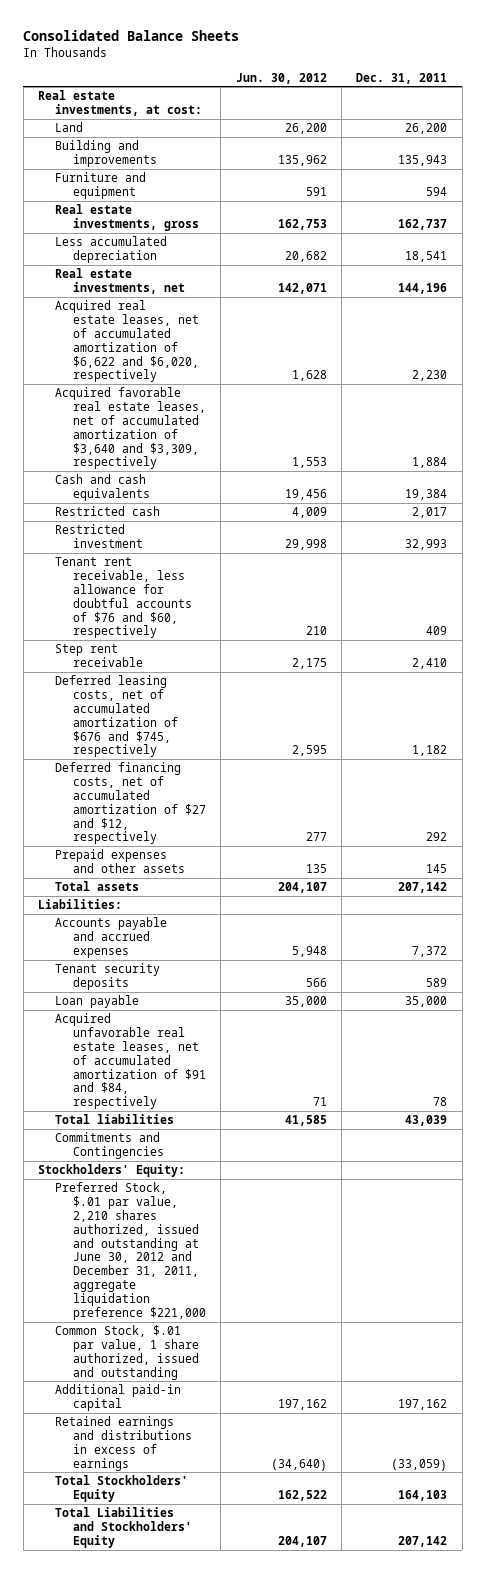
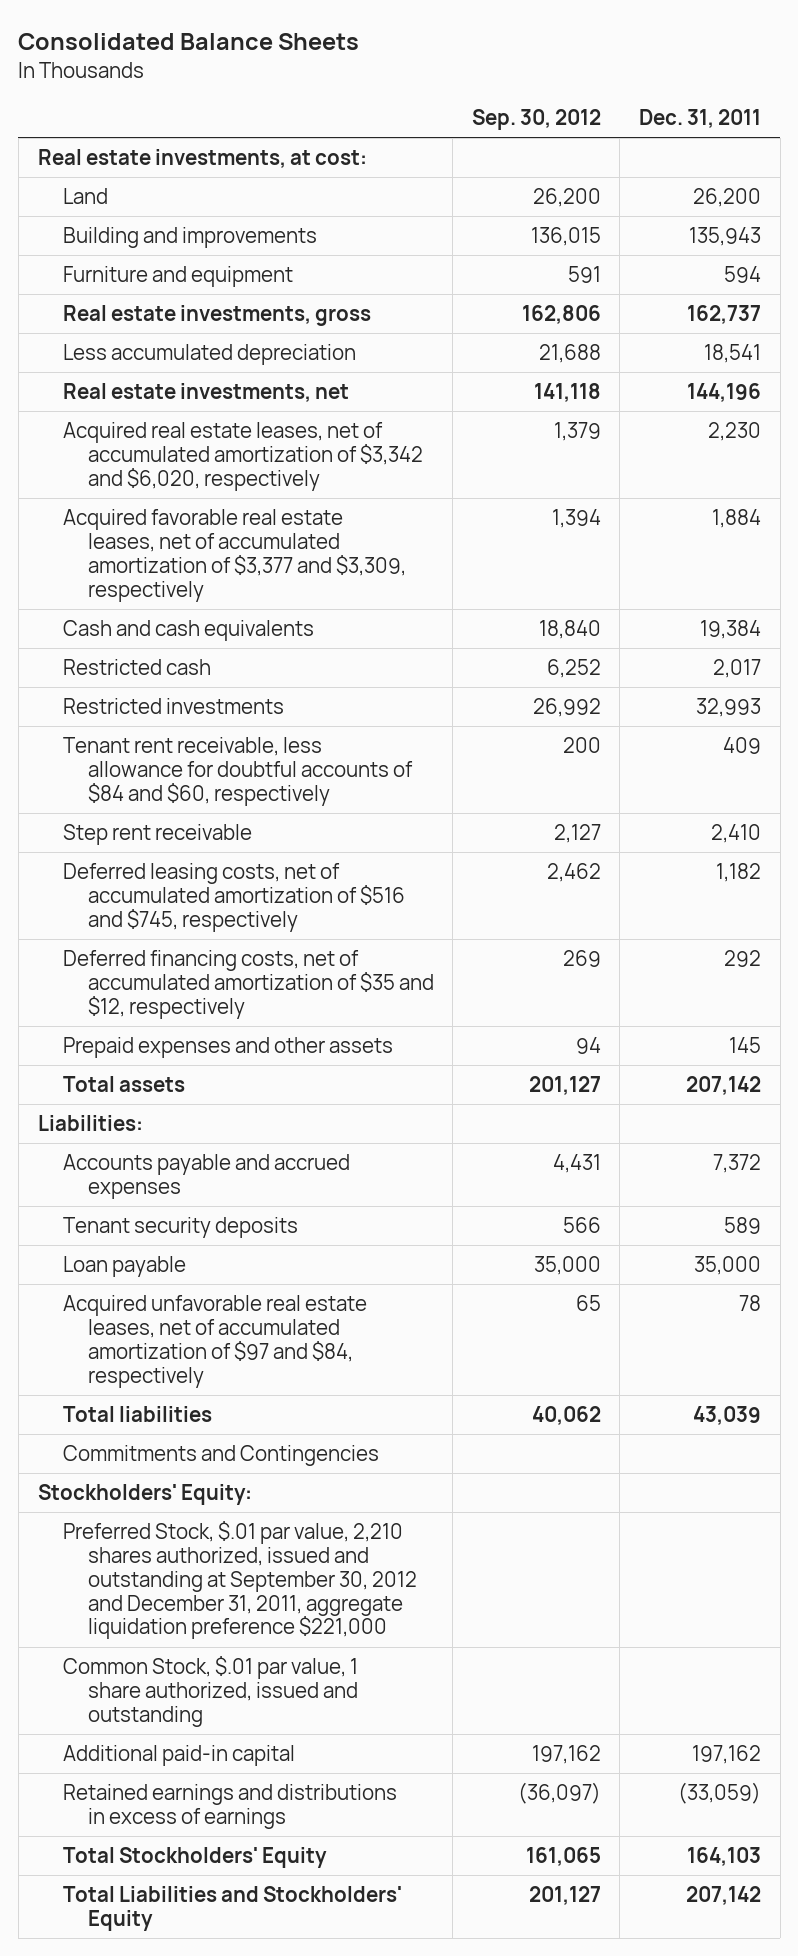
- | Jun. 30, 2012 | Dec. 31, 2011
+ | Sep. 30, 2012 | Dec. 31, 2011
- Acquired real estate leases, net of accumulated amortization of $6,622 and $6,020, respectively | 1,628 | 2,230
- Acquired favorable real estate leases, net of accumulated amortization of $3,640 and $3,309, respectively | 1,553 | 1,884
+ Acquired real estate leases, net of accumulated amortization of $3,342 and $6,020, respectively | 1,379 | 2,230
+ Acquired favorable real estate leases, net of accumulated amortization of $3,377 and $3,309, respectively | 1,394 | 1,884
- Restricted investment | 29,998 | 32,993
- Tenant rent receivable, less allowance for doubtful accounts of $76 and $60, respectively | 210 | 409
+ Restricted investments | 26,992 | 32,993
+ Tenant rent receivable, less allowance for doubtful accounts of $84 and $60, respectively | 200 | 409
- Deferred leasing costs, net of accumulated amortization of $676 and $745, respectively | 2,595 | 1,182
- Deferred financing costs, net of accumulated amortization of $27 and $12, respectively | 277 | 292
+ Deferred leasing costs, net of accumulated amortization of $516 and $745, respectively | 2,462 | 1,182
+ Deferred financing costs, net of accumulated amortization of $35 and $12, respectively | 269 | 292
- Acquired unfavorable real estate leases, net of accumulated amortization of $91 and $84, respectively | 71 | 78
+ Acquired unfavorable real estate leases, net of accumulated amortization of $97 and $84, respectively | 65 | 78
- Preferred Stock, $.01 par value, 2,210 shares authorized, issued and outstanding at June 30, 2012 and December 31, 2011, aggregate liquidation preference $221,000
+ Preferred Stock, $.01 par value, 2,210 shares authorized, issued and outstanding at September 30, 2012 and December 31, 2011, aggregate liquidation preference $221,000

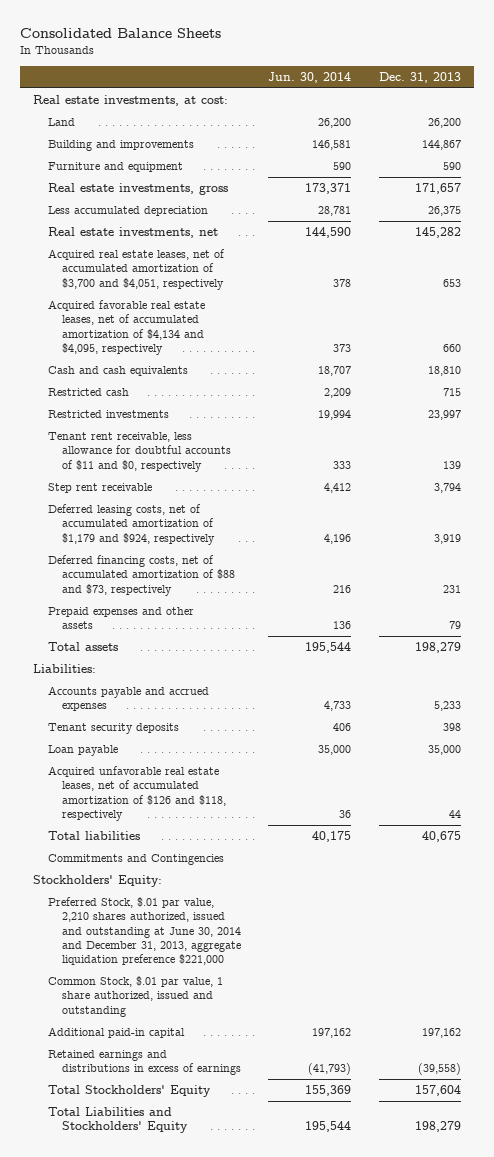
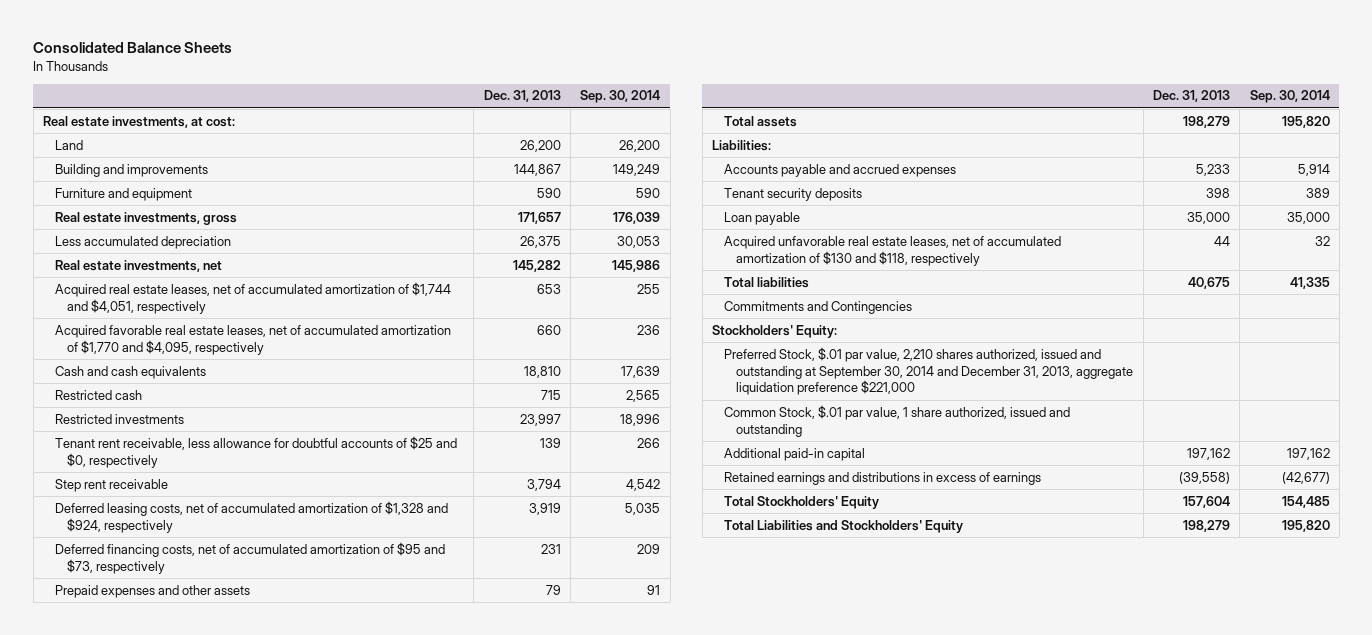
- | Jun. 30, 2014 | Dec. 31, 2013
+ | Dec. 31, 2013 | Sep. 30, 2014
- Acquired real estate leases, net of accumulated amortization of $3,700 and $4,051, respectively | 378 | 653
- Acquired favorable real estate leases, net of accumulated amortization of $4,134 and $4,095, respectively | 373 | 660
+ Acquired real estate leases, net of accumulated amortization of $1,744 and $4,051, respectively | 653 | 255
+ Acquired favorable real estate leases, net of accumulated amortization of $1,770 and $4,095, respectively | 660 | 236
- Tenant rent receivable, less allowance for doubtful accounts of $11 and $0, respectively | 333 | 139
+ Tenant rent receivable, less allowance for doubtful accounts of $25 and $0, respectively | 139 | 266
- Deferred leasing costs, net of accumulated amortization of $1,179 and $924, respectively | 4,196 | 3,919
- Deferred financing costs, net of accumulated amortization of $88 and $73, respectively | 216 | 231
+ Deferred leasing costs, net of accumulated amortization of $1,328 and $924, respectively | 3,919 | 5,035
+ Deferred financing costs, net of accumulated amortization of $95 and $73, respectively | 231 | 209
- Acquired unfavorable real estate leases, net of accumulated amortization of $126 and $118, respectively | 36 | 44
+ Acquired unfavorable real estate leases, net of accumulated amortization of $130 and $118, respectively | 44 | 32
- Preferred Stock, $.01 par value, 2,210 shares authorized, issued and outstanding at June 30, 2014 and December 31, 2013, aggregate liquidation preference $221,000
+ Preferred Stock, $.01 par value, 2,210 shares authorized, issued and outstanding at September 30, 2014 and December 31, 2013, aggregate liquidation preference $221,000

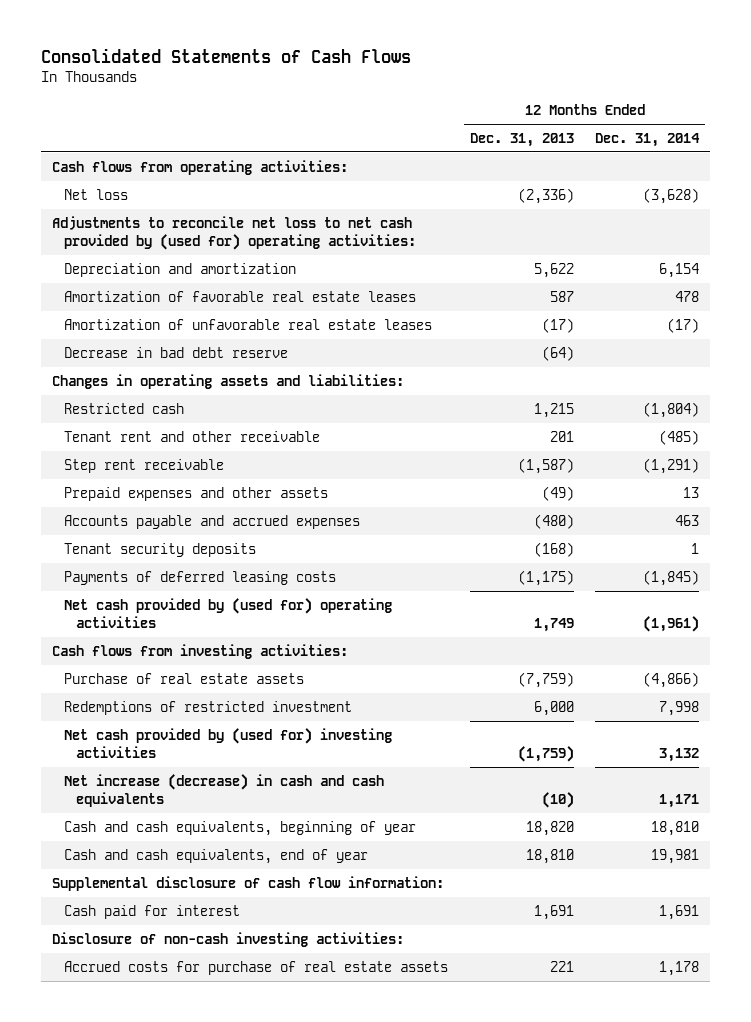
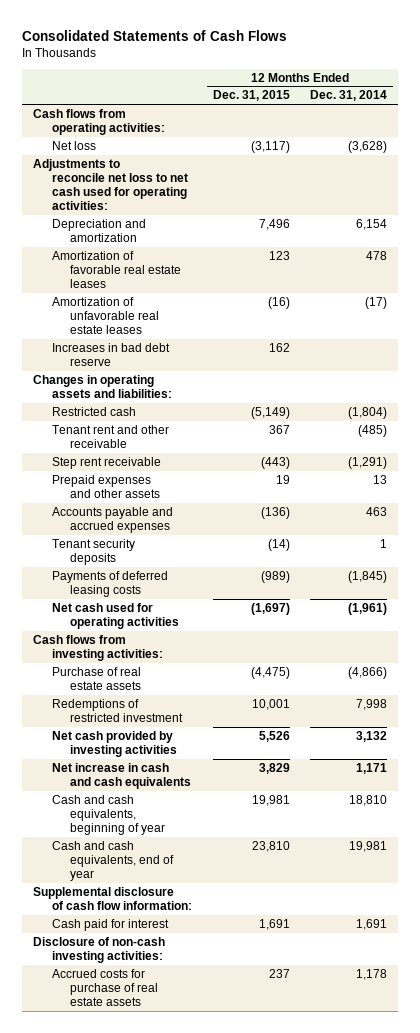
- | 12 Months Ended Dec. 31, 2013 | 12 Months Ended Dec. 31, 2014
+ | 12 Months Ended Dec. 31, 2015 | 12 Months Ended Dec. 31, 2014
- Adjustments to reconcile net loss to net cash provided by (used for) operating activities:
+ Adjustments to reconcile net loss to net cash used for operating activities:
- Decrease in bad debt reserve | (64) |
+ Increases in bad debt reserve | 162 |
- Net cash provided by (used for) operating activities | 1,749 | (1,961)
+ Net cash used for operating activities | (1,697) | (1,961)
- Net cash provided by (used for) investing activities | (1,759) | 3,132
- Net increase (decrease) in cash and cash equivalents | (10) | 1,171
+ Net cash provided by investing activities | 5,526 | 3,132
+ Net increase in cash and cash equivalents | 3,829 | 1,171

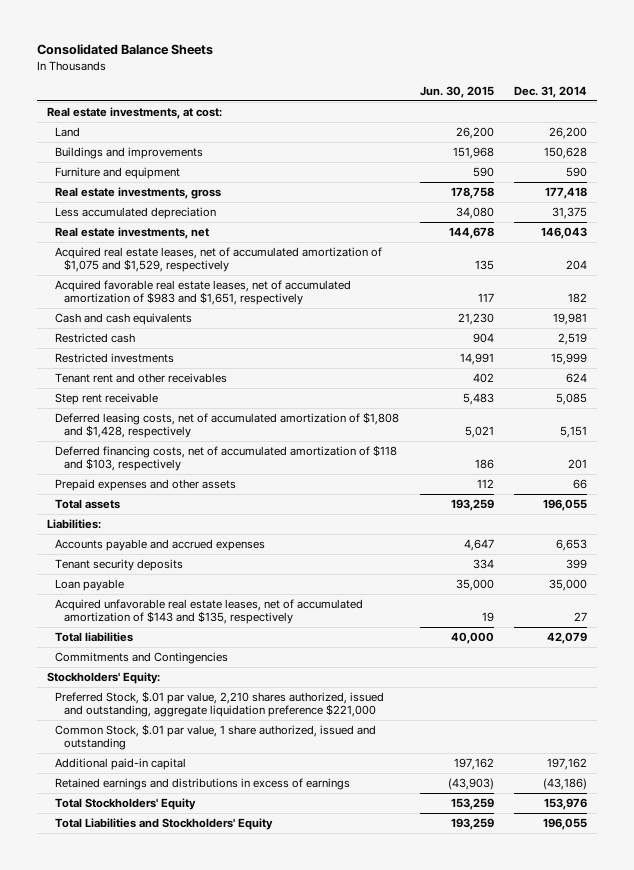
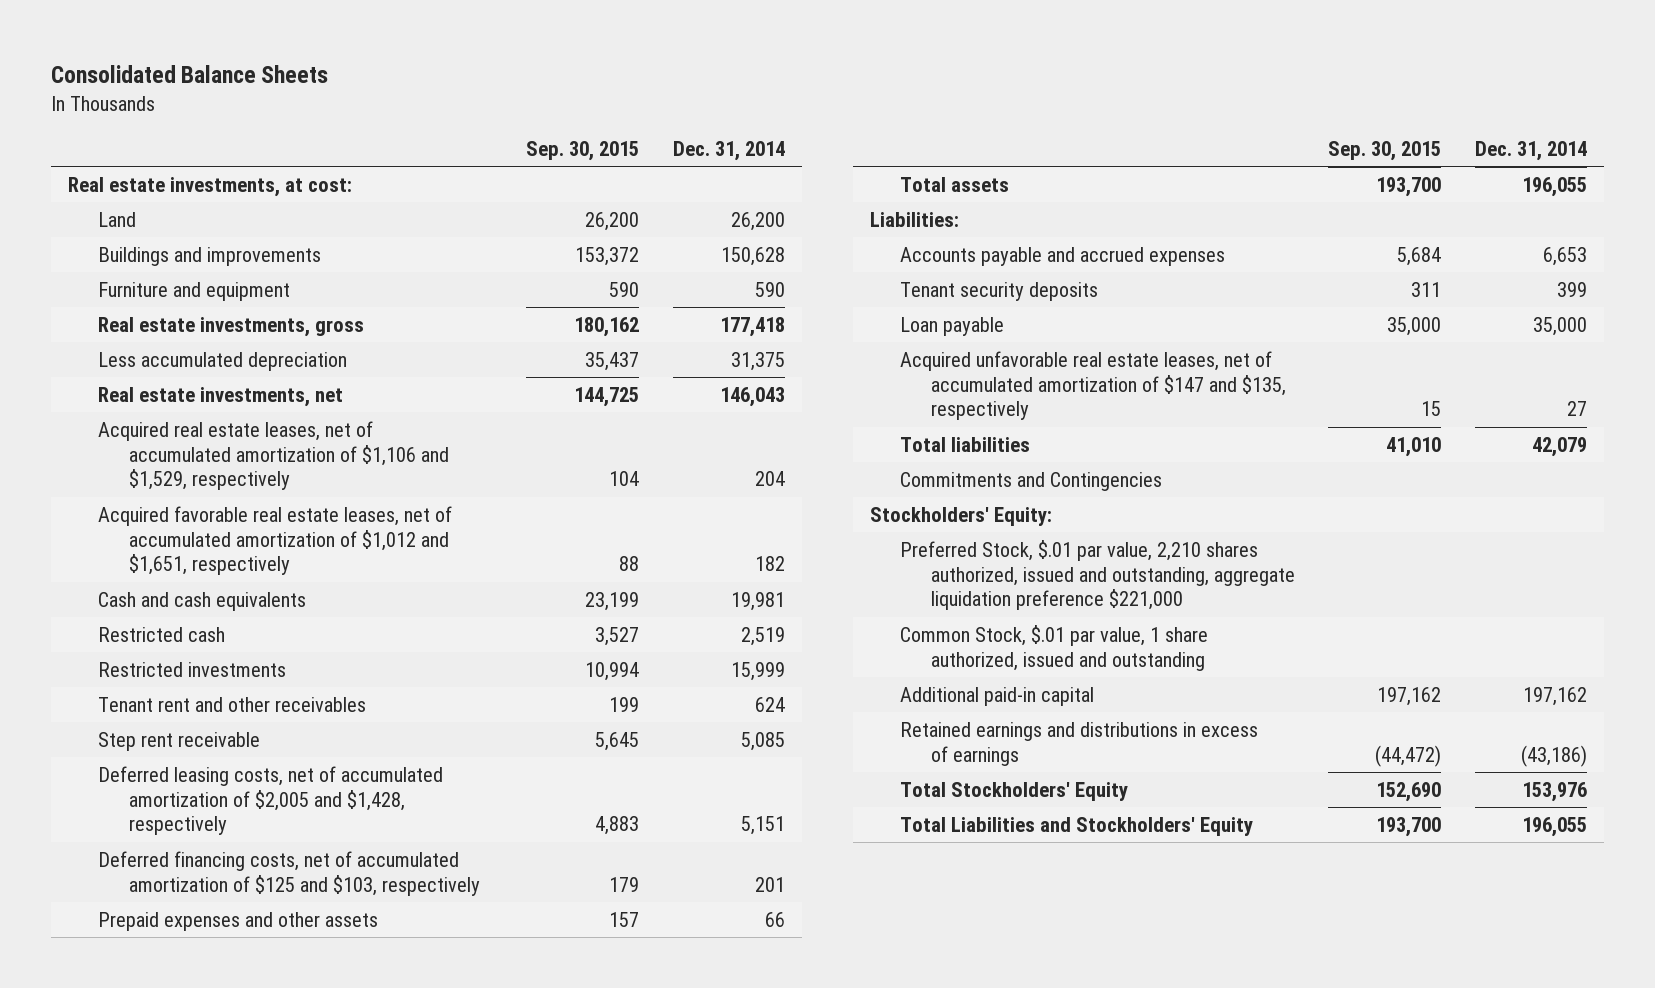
- | Jun. 30, 2015 | Dec. 31, 2014
+ | Sep. 30, 2015 | Dec. 31, 2014
- Acquired real estate leases, net of accumulated amortization of $1,075 and $1,529, respectively | 135 | 204
- Acquired favorable real estate leases, net of accumulated amortization of $983 and $1,651, respectively | 117 | 182
+ Acquired real estate leases, net of accumulated amortization of $1,106 and $1,529, respectively | 104 | 204
+ Acquired favorable real estate leases, net of accumulated amortization of $1,012 and $1,651, respectively | 88 | 182
- Deferred leasing costs, net of accumulated amortization of $1,808 and $1,428, respectively | 5,021 | 5,151
- Deferred financing costs, net of accumulated amortization of $118 and $103, respectively | 186 | 201
+ Deferred leasing costs, net of accumulated amortization of $2,005 and $1,428, respectively | 4,883 | 5,151
+ Deferred financing costs, net of accumulated amortization of $125 and $103, respectively | 179 | 201
- Acquired unfavorable real estate leases, net of accumulated amortization of $143 and $135, respectively | 19 | 27
+ Acquired unfavorable real estate leases, net of accumulated amortization of $147 and $135, respectively | 15 | 27

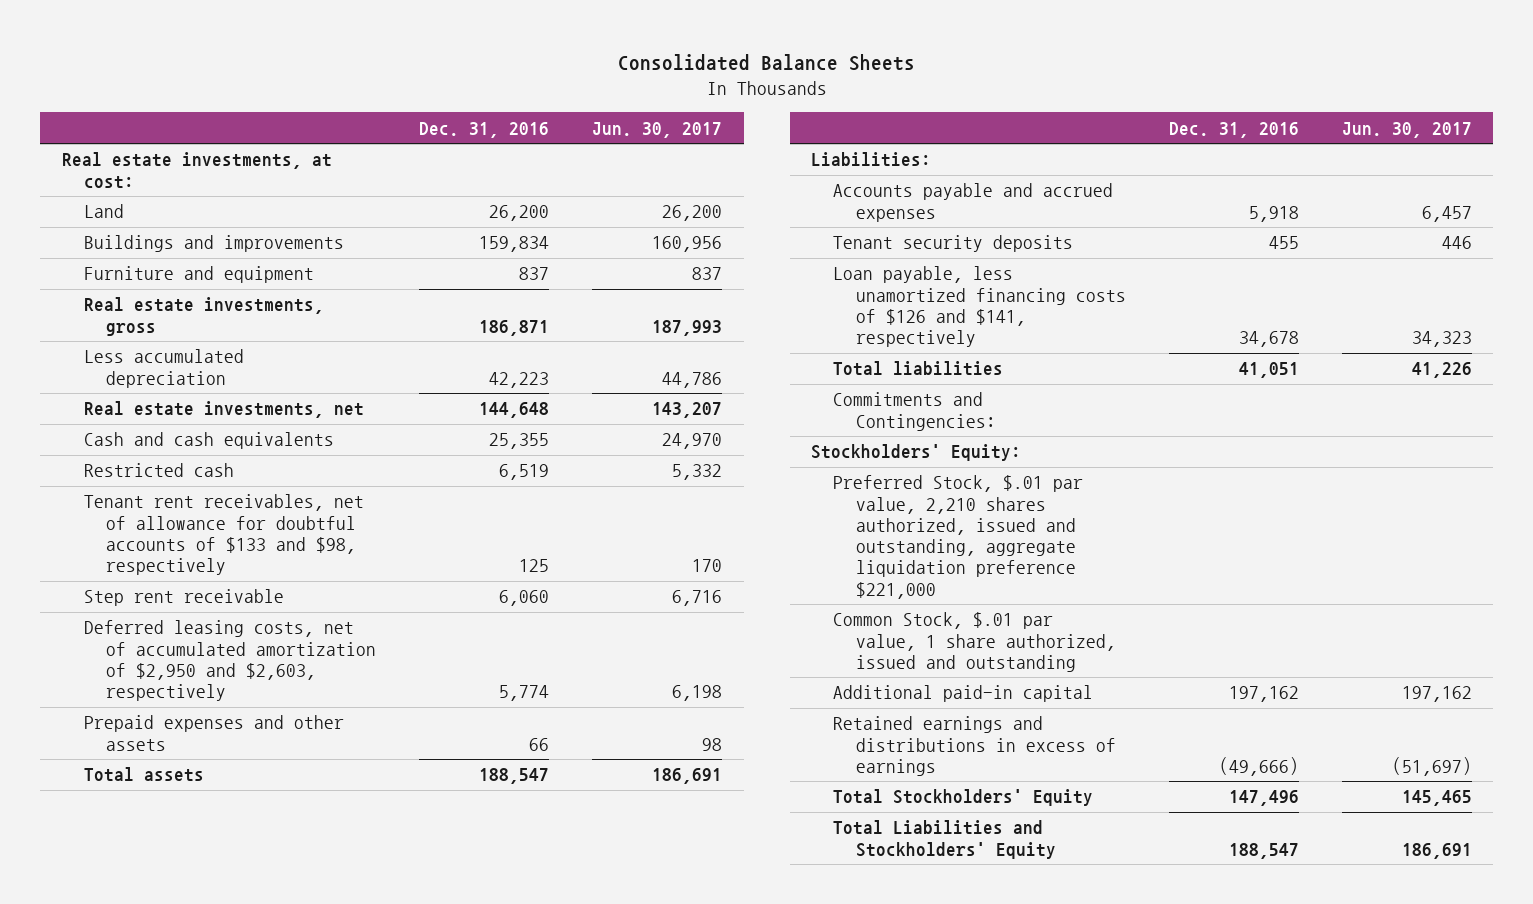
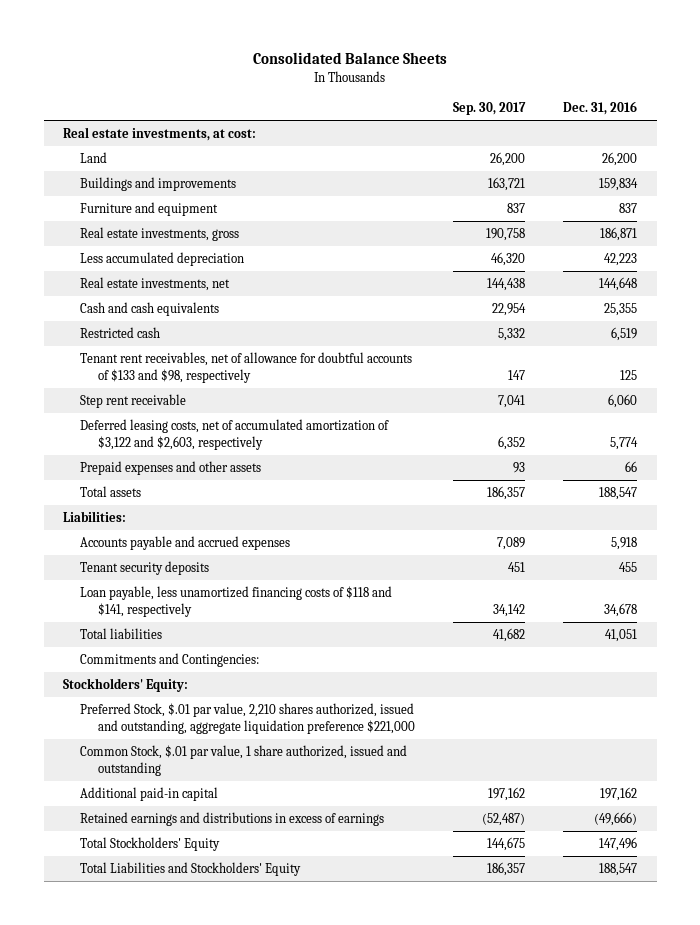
- | Dec. 31, 2016 | Jun. 30, 2017
+ | Sep. 30, 2017 | Dec. 31, 2016
- Deferred leasing costs, net of accumulated amortization of $2,950 and $2,603, respectively | 5,774 | 6,198
+ Deferred leasing costs, net of accumulated amortization of $3,122 and $2,603, respectively | 6,352 | 5,774
- Loan payable, less unamortized financing costs of $126 and $141, respectively | 34,678 | 34,323
+ Loan payable, less unamortized financing costs of $118 and $141, respectively | 34,142 | 34,678

